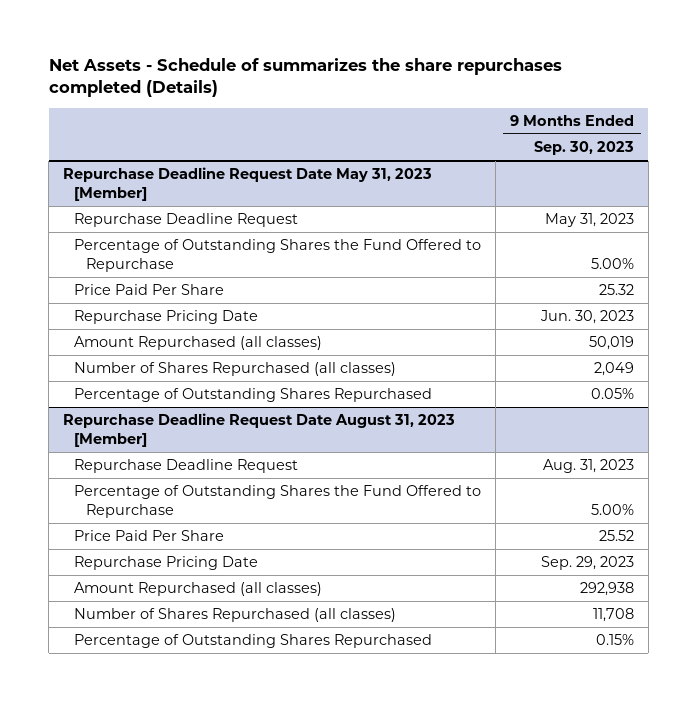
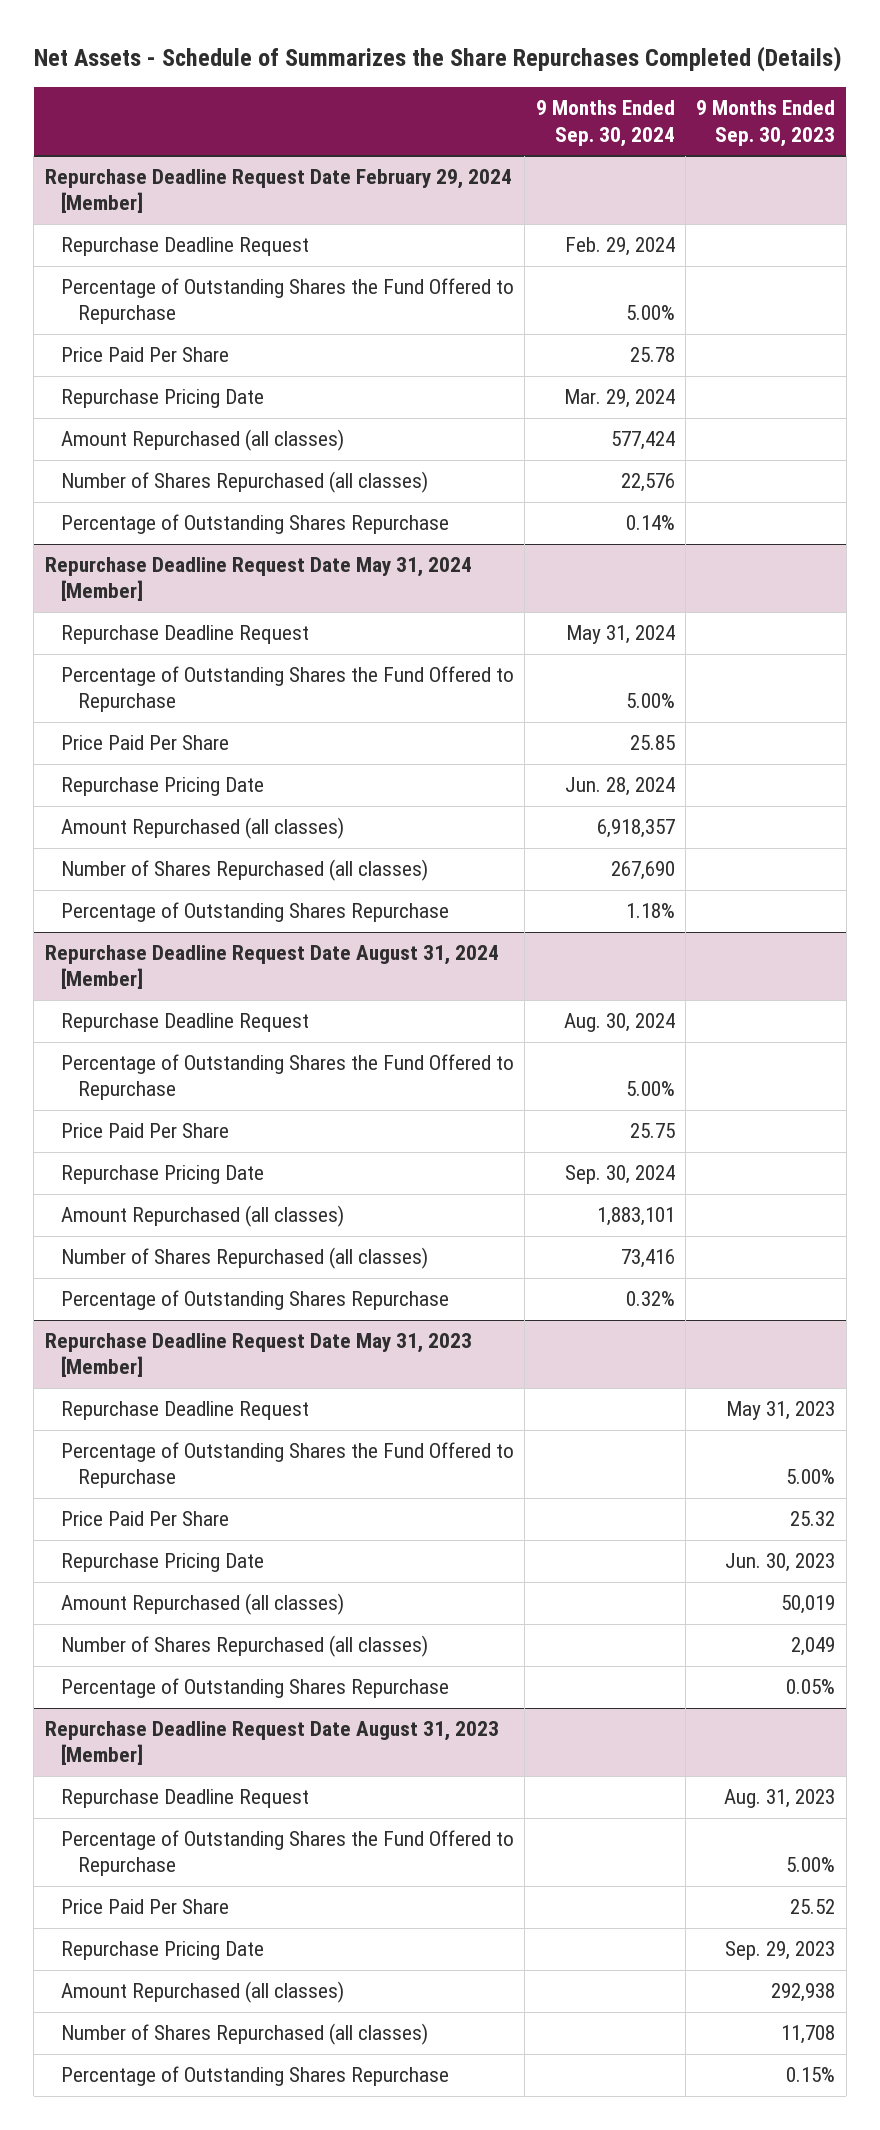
- Net Assets - Schedule of summarizes the share repurchases completed (Details)
+ Net Assets - Schedule of Summarizes the Share Repurchases Completed (Details)
- | 9 Months Ended Sep. 30, 2023
+ | 9 Months Ended Sep. 30, 2024 | 9 Months Ended Sep. 30, 2023
+ Repurchase Deadline Request Date February 29, 2024 [Member]
+ Repurchase Deadline Request | Feb. 29, 2024 |
+ Percentage of Outstanding Shares the Fund Offered to Repurchase | 5.00% |
+ Price Paid Per Share | 25.78 |
+ Repurchase Pricing Date | Mar. 29, 2024 |
+ Amount Repurchased (all classes) | 577,424 |
+ Number of Shares Repurchased (all classes) | 22,576 |
+ Percentage of Outstanding Shares Repurchase | 0.14% |
+ Repurchase Deadline Request Date May 31, 2024 [Member]
+ Repurchase Deadline Request | May 31, 2024 |
+ Percentage of Outstanding Shares the Fund Offered to Repurchase | 5.00% |
+ Price Paid Per Share | 25.85 |
+ Repurchase Pricing Date | Jun. 28, 2024 |
+ Amount Repurchased (all classes) | 6,918,357 |
+ Number of Shares Repurchased (all classes) | 267,690 |
+ Percentage of Outstanding Shares Repurchase | 1.18% |
+ Repurchase Deadline Request Date August 31, 2024 [Member]
+ Repurchase Deadline Request | Aug. 30, 2024 |
+ Percentage of Outstanding Shares the Fund Offered to Repurchase | 5.00% |
+ Price Paid Per Share | 25.75 |
+ Repurchase Pricing Date | Sep. 30, 2024 |
+ Amount Repurchased (all classes) | 1,883,101 |
+ Number of Shares Repurchased (all classes) | 73,416 |
+ Percentage of Outstanding Shares Repurchase | 0.32% |
@ Repurchase Deadline Request Date May 31, 2023 [Member]
- Percentage of Outstanding Shares Repurchased | 0.05%
+ Percentage of Outstanding Shares Repurchase | | 0.05%
@ Repurchase Deadline Request Date August 31, 2023 [Member]
- Percentage of Outstanding Shares Repurchased | 0.15%
+ Percentage of Outstanding Shares Repurchase | | 0.15%

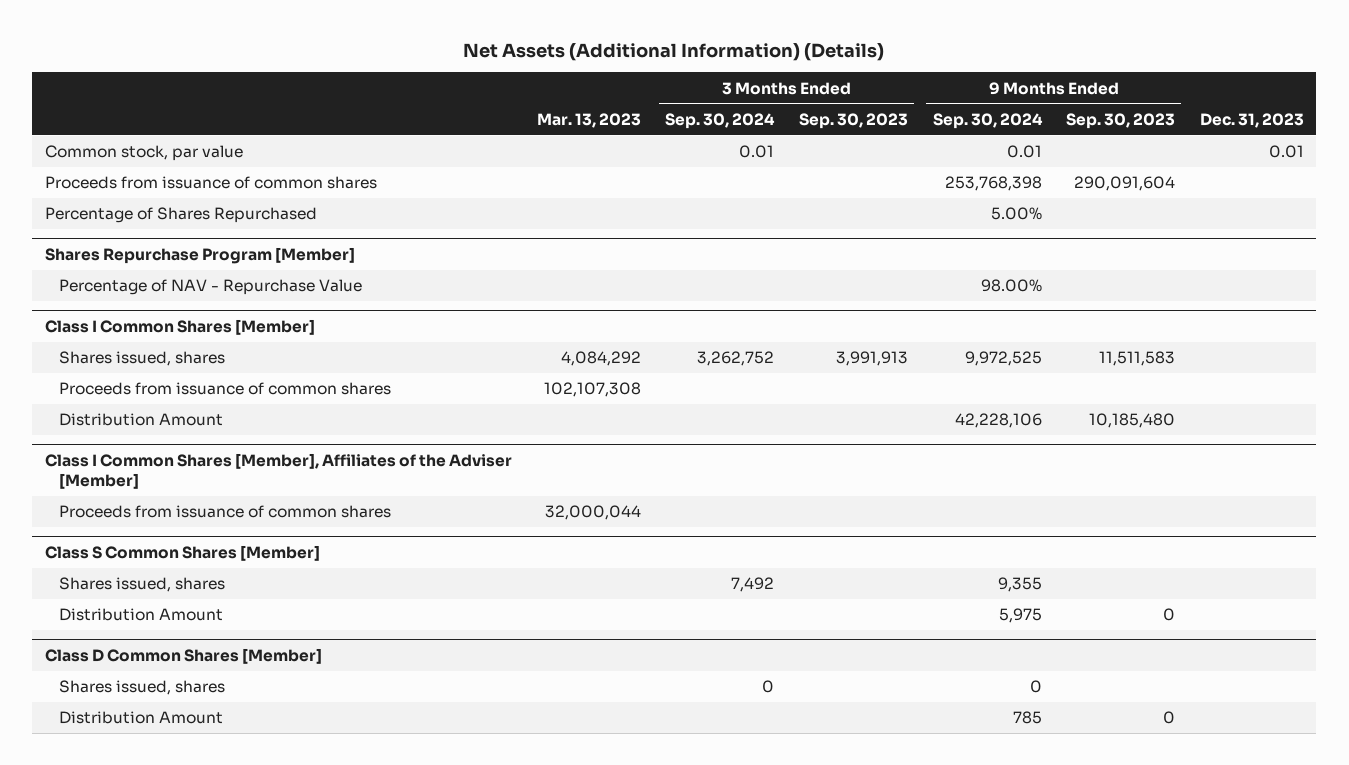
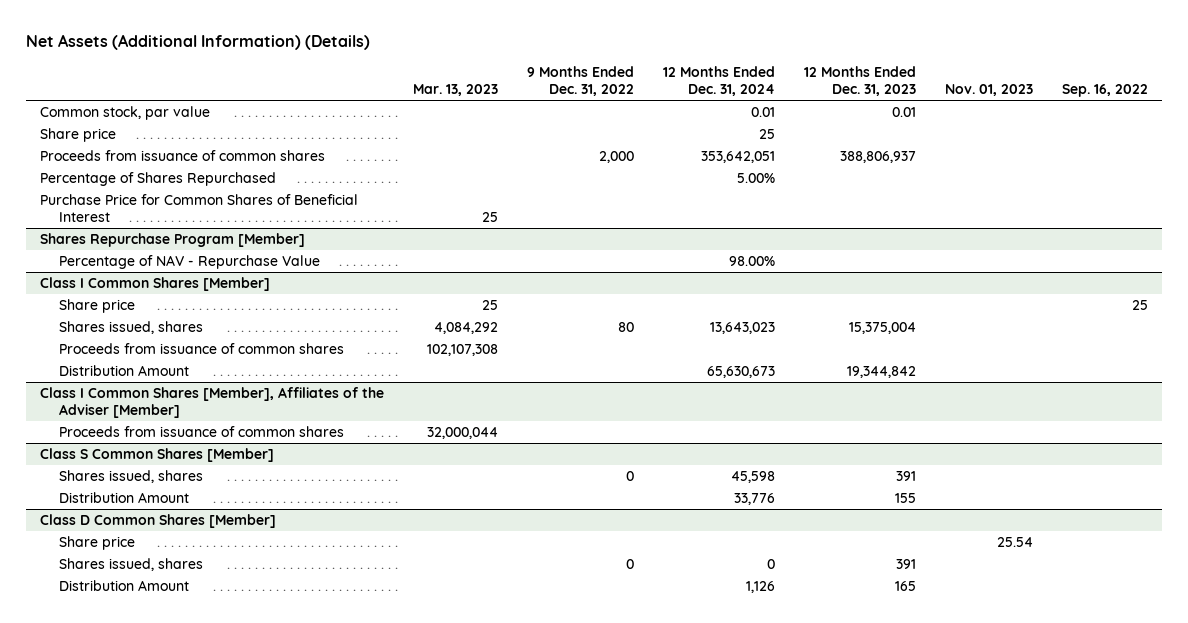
- | Mar. 13, 2023 | 3 Months Ended Sep. 30, 2024 | 3 Months Ended Sep. 30, 2023 | 9 Months Ended Sep. 30, 2024 | 9 Months Ended Sep. 30, 2023 | Dec. 31, 2023
+ | Mar. 13, 2023 | 9 Months Ended Dec. 31, 2022 | 12 Months Ended Dec. 31, 2024 | 12 Months Ended Dec. 31, 2023 | Nov. 01, 2023 | Sep. 16, 2022
+ Share price | | | 25 | | |
+ Purchase Price for Common Shares of Beneficial Interest | 25 | | | | |
@ Class I Common Shares [Member]
+ Share price | 25 | | | | | 25
@ Class D Common Shares [Member]
+ Share price | | | | | 25.54 |

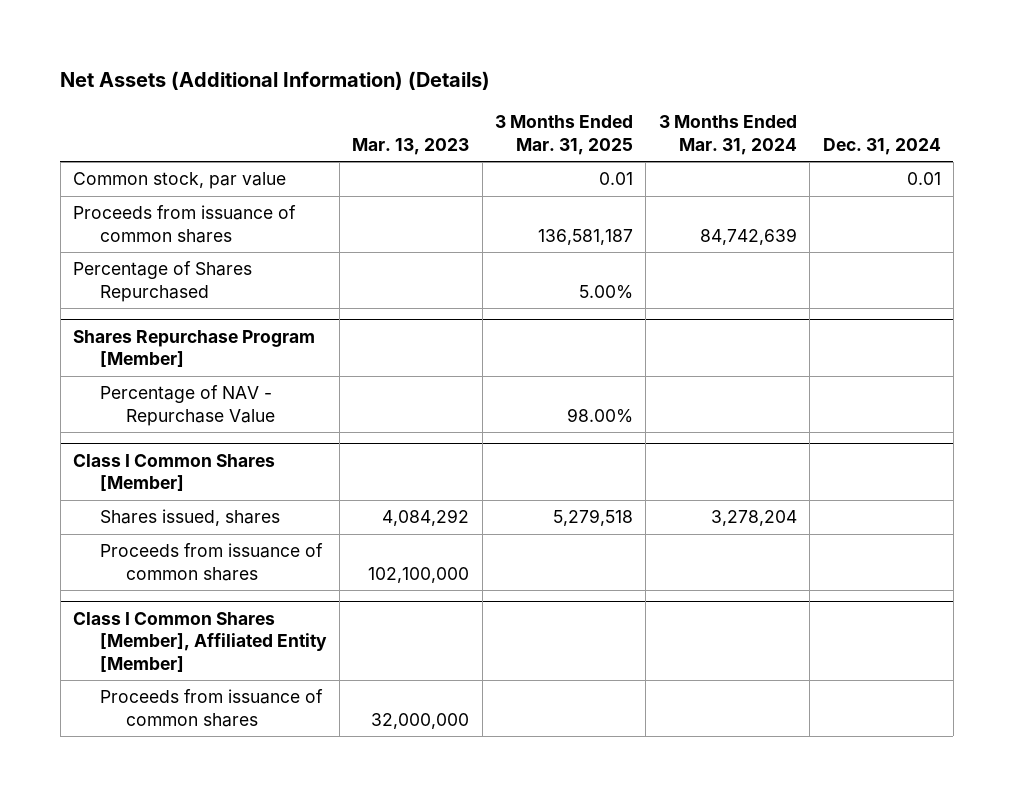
- | Mar. 13, 2023 | 9 Months Ended Dec. 31, 2022 | 12 Months Ended Dec. 31, 2024 | 12 Months Ended Dec. 31, 2023 | Nov. 01, 2023 | Sep. 16, 2022
+ | Mar. 13, 2023 | 3 Months Ended Mar. 31, 2025 | 3 Months Ended Mar. 31, 2024 | Dec. 31, 2024
- Share price | | | 25 | | |
- Purchase Price for Common Shares of Beneficial Interest | 25 | | | | |
@ Class I Common Shares [Member]
- Share price | 25 | | | | | 25
- Proceeds from issuance of common shares | 102,107,308 | | | | |
- Distribution Amount | | | 65,630,673 | 19,344,842 | |
- Class I Common Shares [Member], Affiliates of the Adviser [Member]
- Proceeds from issuance of common shares | 32,000,044 | | | | |
- Class S Common Shares [Member]
- Shares issued, shares | | 0 | 45,598 | 391 | |
- Distribution Amount | | | 33,776 | 155 | |
- Class D Common Shares [Member]
- Share price | | | | | 25.54 |
- Shares issued, shares | | 0 | 0 | 391 | |
- Distribution Amount | | | 1,126 | 165 | |
@ Class I Common Shares [Member]
+ Proceeds from issuance of common shares | 102,100,000 | | |
+ Class I Common Shares [Member], Affiliated Entity [Member]
+ Proceeds from issuance of common shares | 32,000,000 | | |

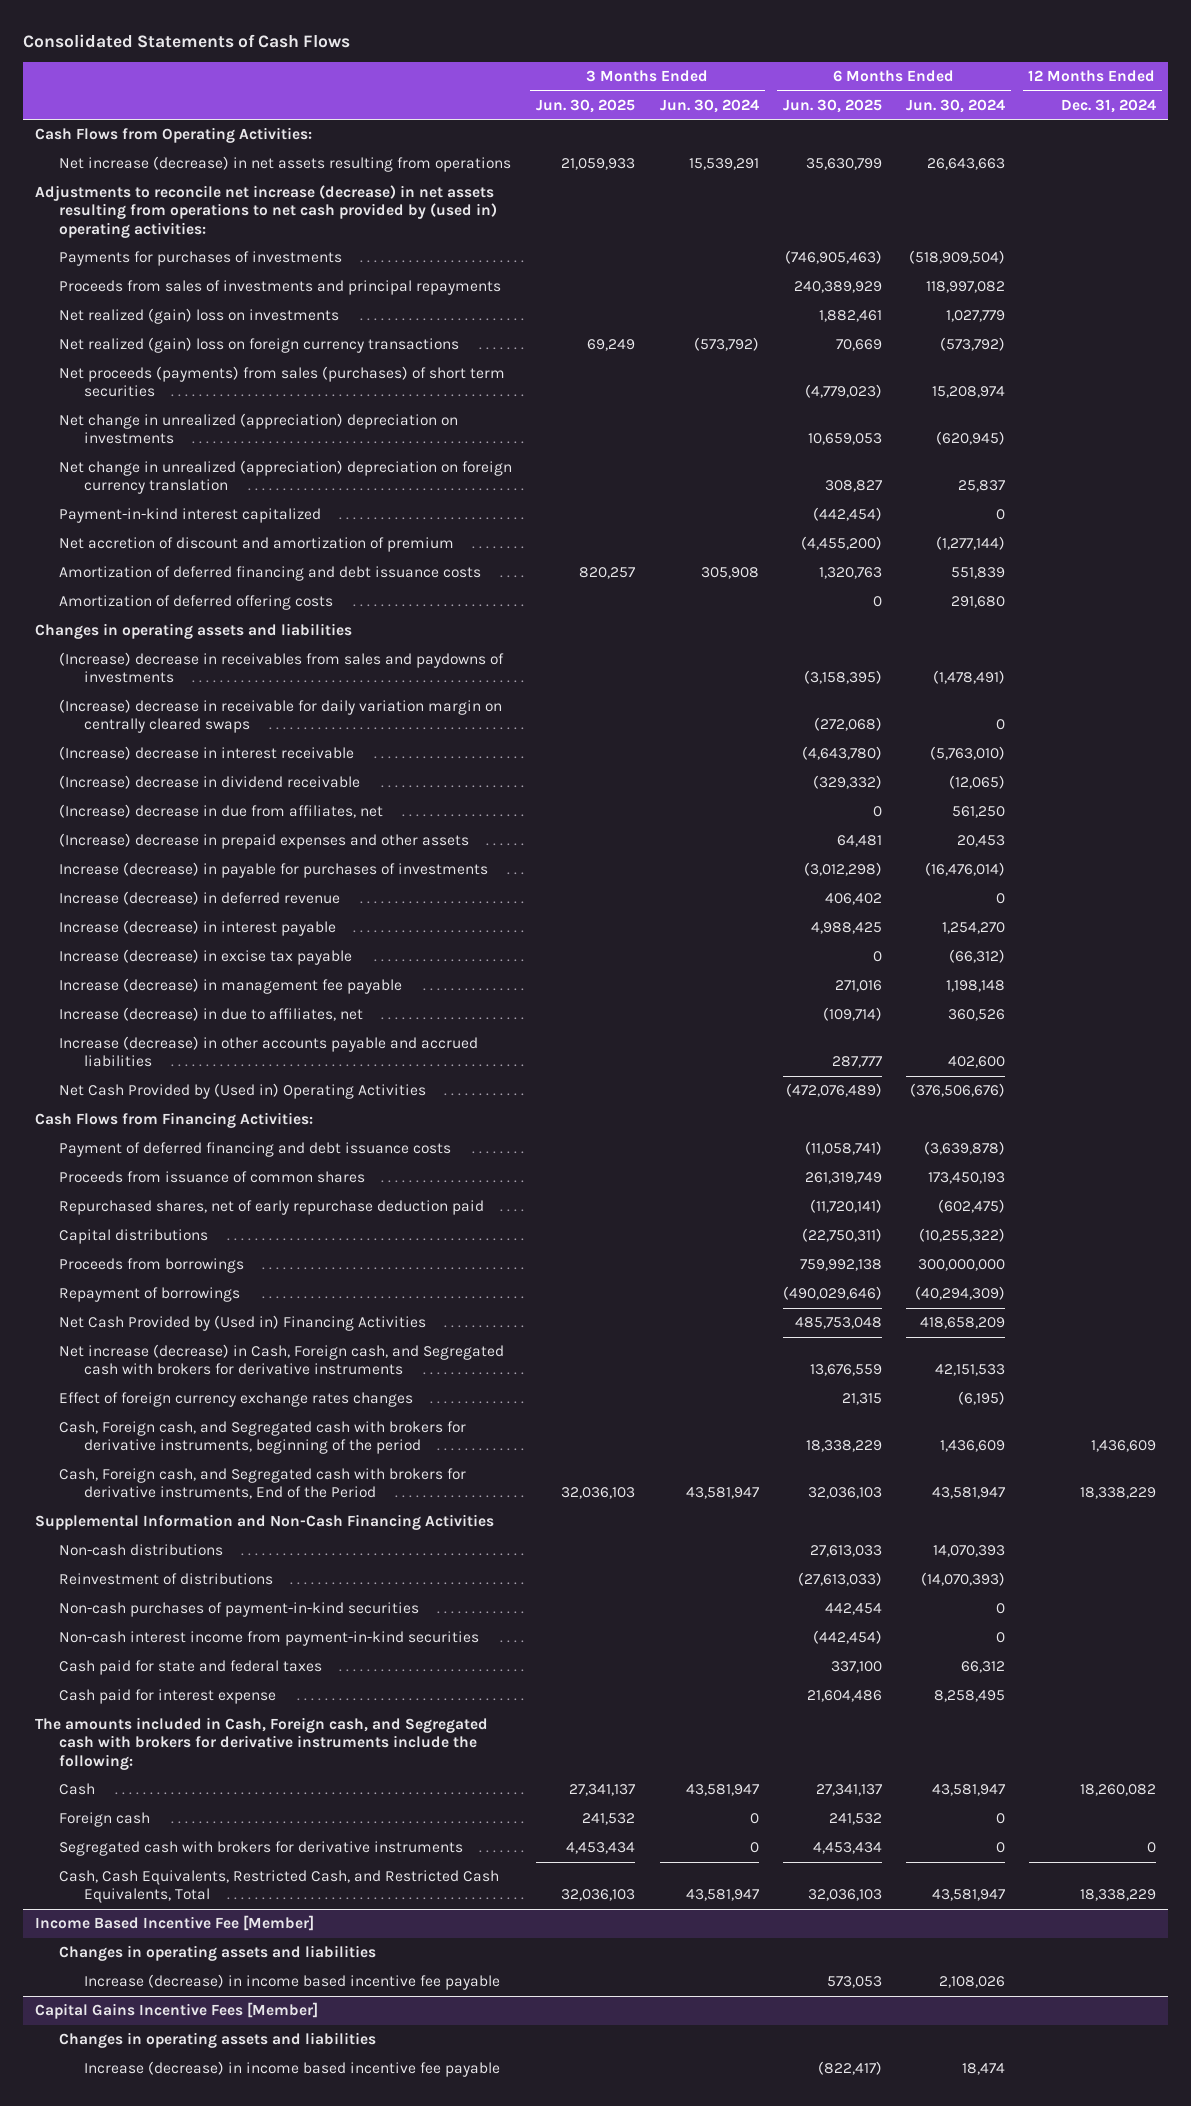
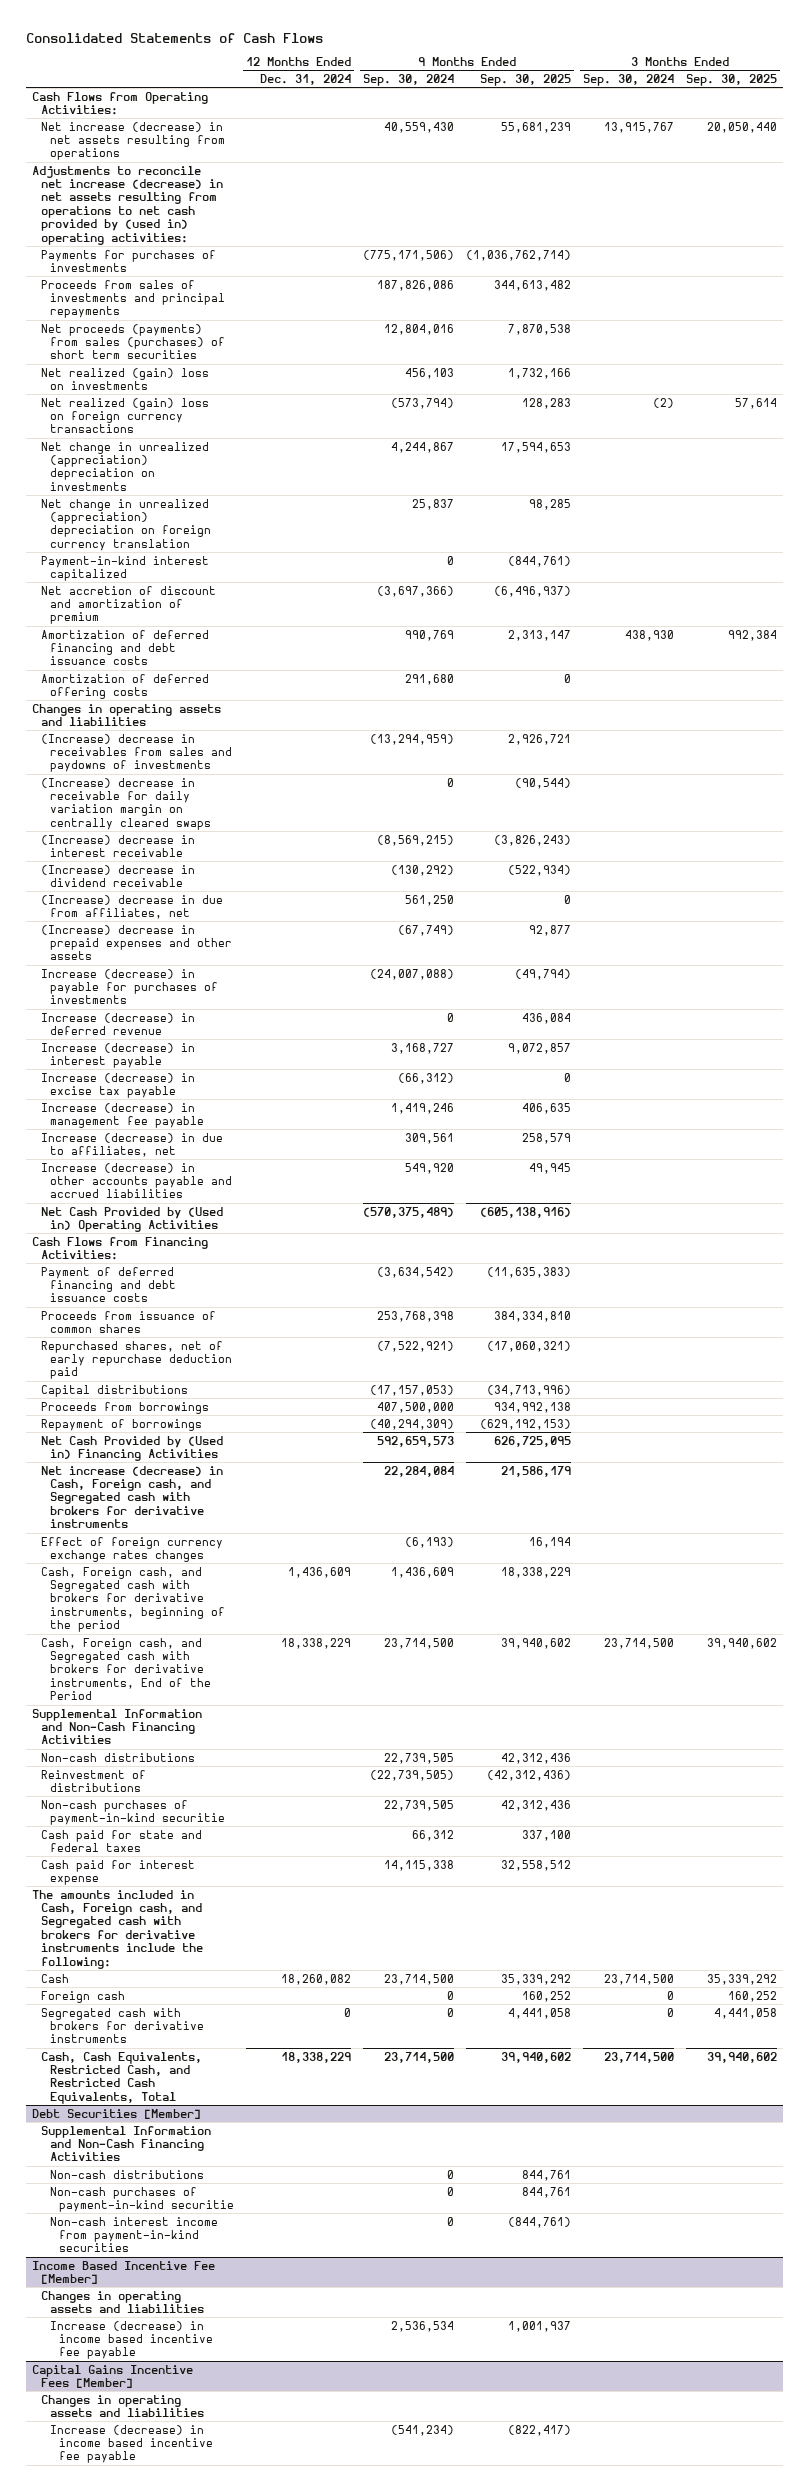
- | 3 Months Ended Jun. 30, 2025 | 3 Months Ended Jun. 30, 2024 | 6 Months Ended Jun. 30, 2025 | 6 Months Ended Jun. 30, 2024 | 12 Months Ended Dec. 31, 2024
+ | 12 Months Ended Dec. 31, 2024 | 9 Months Ended Sep. 30, 2024 | 9 Months Ended Sep. 30, 2025 | 3 Months Ended Sep. 30, 2024 | 3 Months Ended Sep. 30, 2025
moved up: Net proceeds (payments) from sales (purchases) of short term securities | | 12,804,016 | 7,870,538 | |
- Non-cash purchases of payment-in-kind securities | | | 442,454 | 0 |
- Non-cash interest income from payment-in-kind securities | | | (442,454) | 0 |
+ Non-cash purchases of payment-in-kind securitie | | 22,739,505 | 42,312,436 | |
+ Debt Securities [Member]
+ Supplemental Information and Non-Cash Financing Activities
+ Non-cash distributions | | 0 | 844,761 | |
+ Non-cash purchases of payment-in-kind securitie | | 0 | 844,761 | |
+ Non-cash interest income from payment-in-kind securities | | 0 | (844,761) | |

